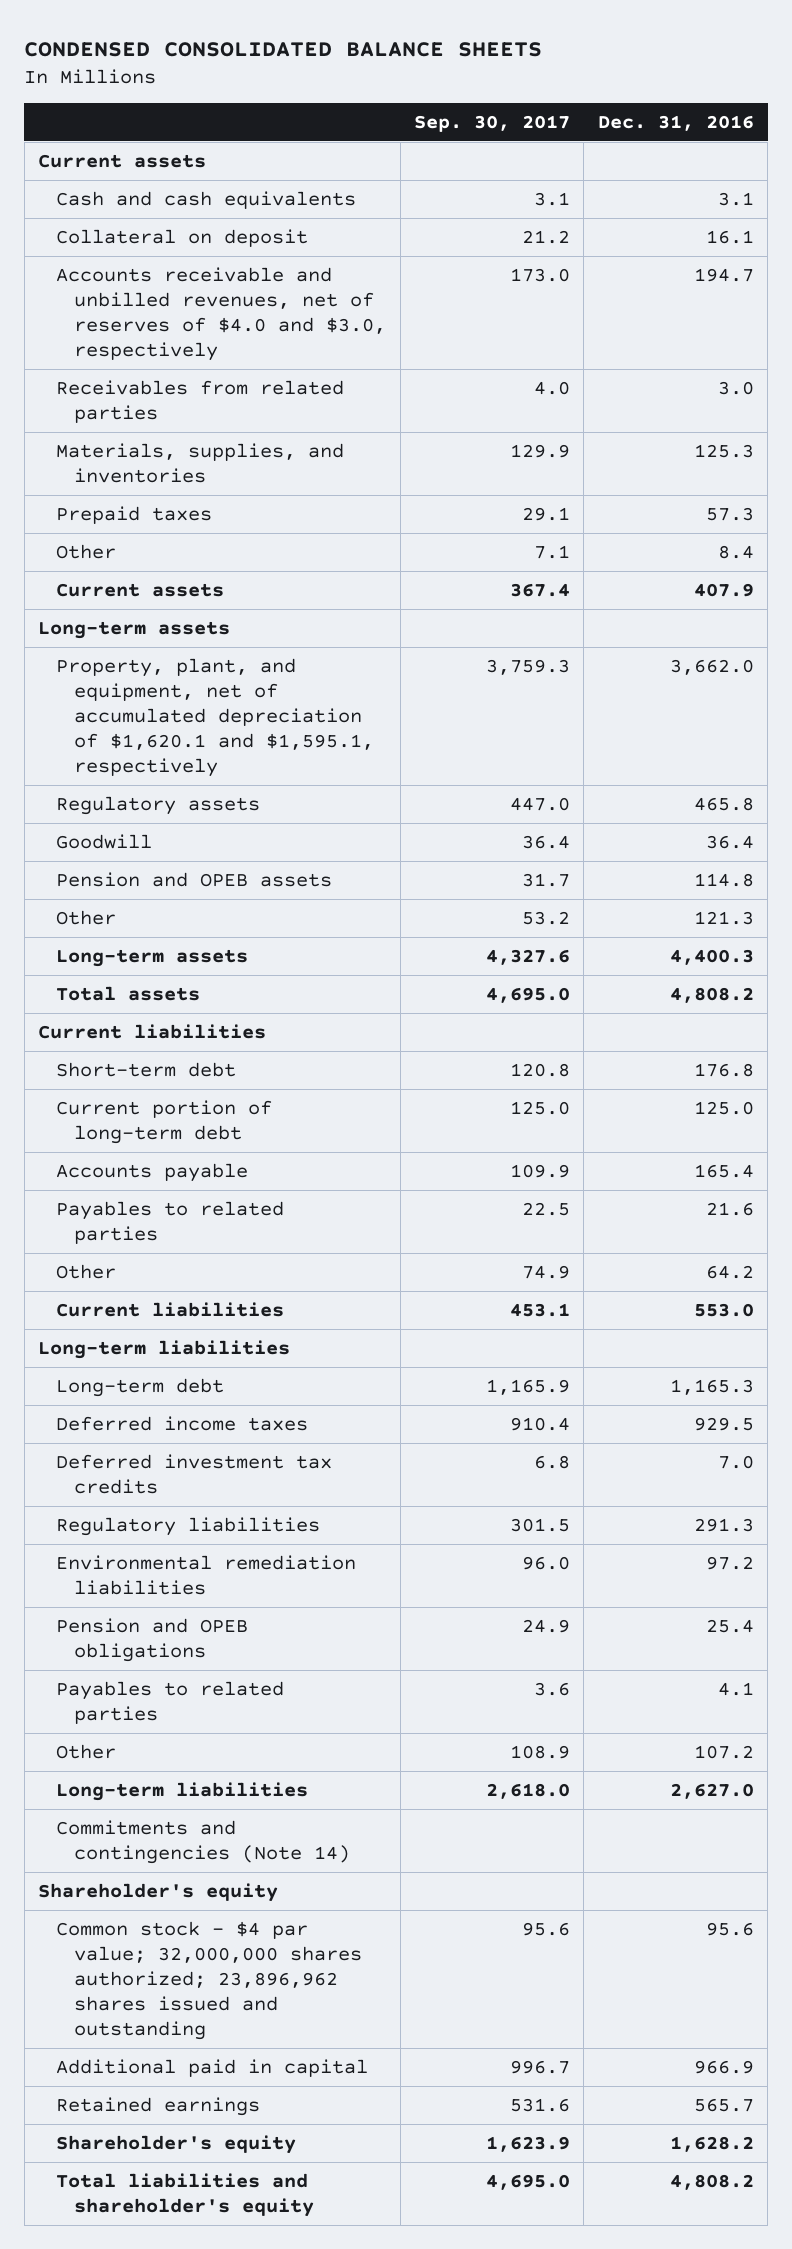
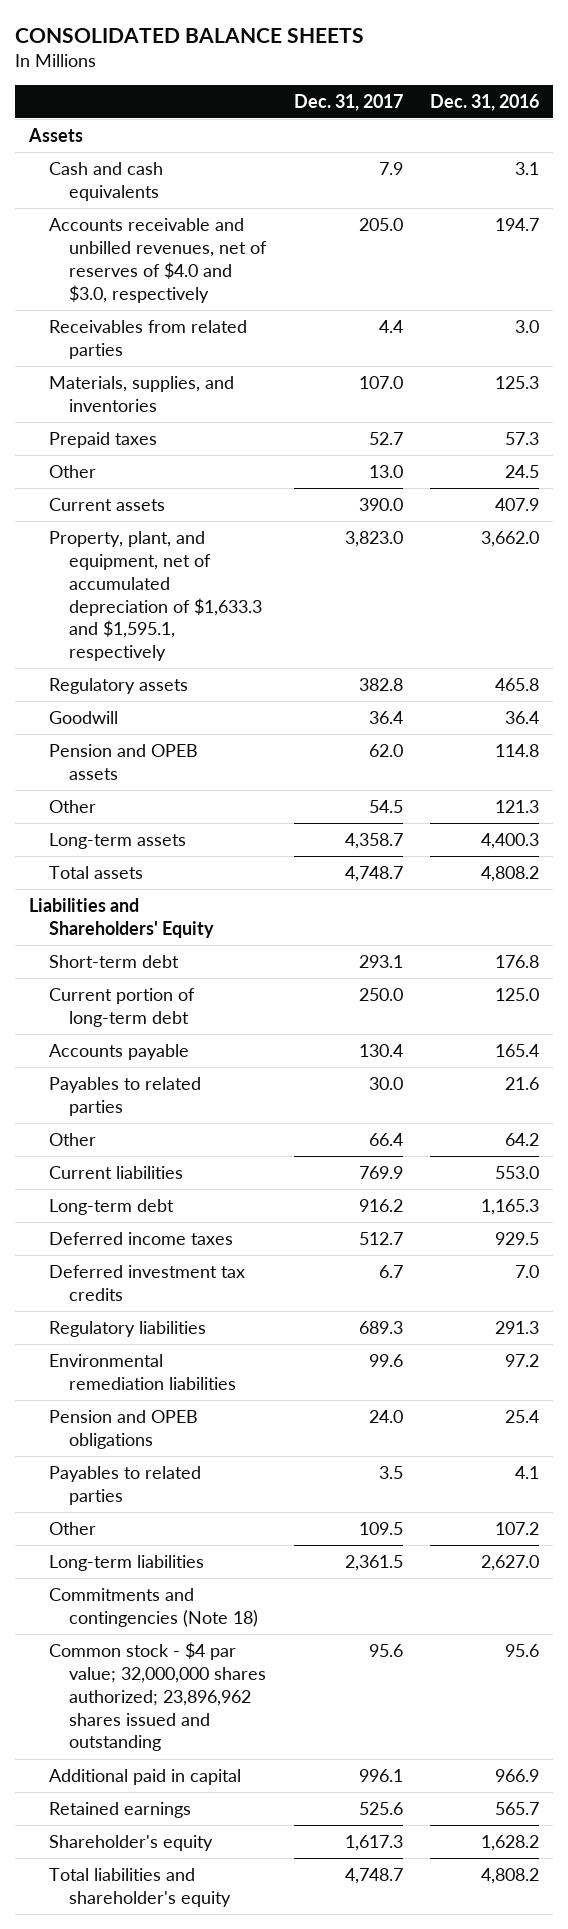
- CONDENSED CONSOLIDATED BALANCE SHEETS
+ CONSOLIDATED BALANCE SHEETS
- | Sep. 30, 2017 | Dec. 31, 2016
+ | Dec. 31, 2017 | Dec. 31, 2016
- Current assets
+ Assets
- Collateral on deposit | 21.2 | 16.1
- Other | 7.1 | 8.4
+ Other | 13.0 | 24.5
- Long-term assets
- Property, plant, and equipment, net of accumulated depreciation of $1,620.1 and $1,595.1, respectively | 3,759.3 | 3,662.0
+ Property, plant, and equipment, net of accumulated depreciation of $1,633.3 and $1,595.1, respectively | 3,823.0 | 3,662.0
- Current liabilities
+ Liabilities and Shareholders' Equity
- Long-term liabilities
- Commitments and contingencies (Note 14)
- Shareholder's equity
+ Commitments and contingencies (Note 18)

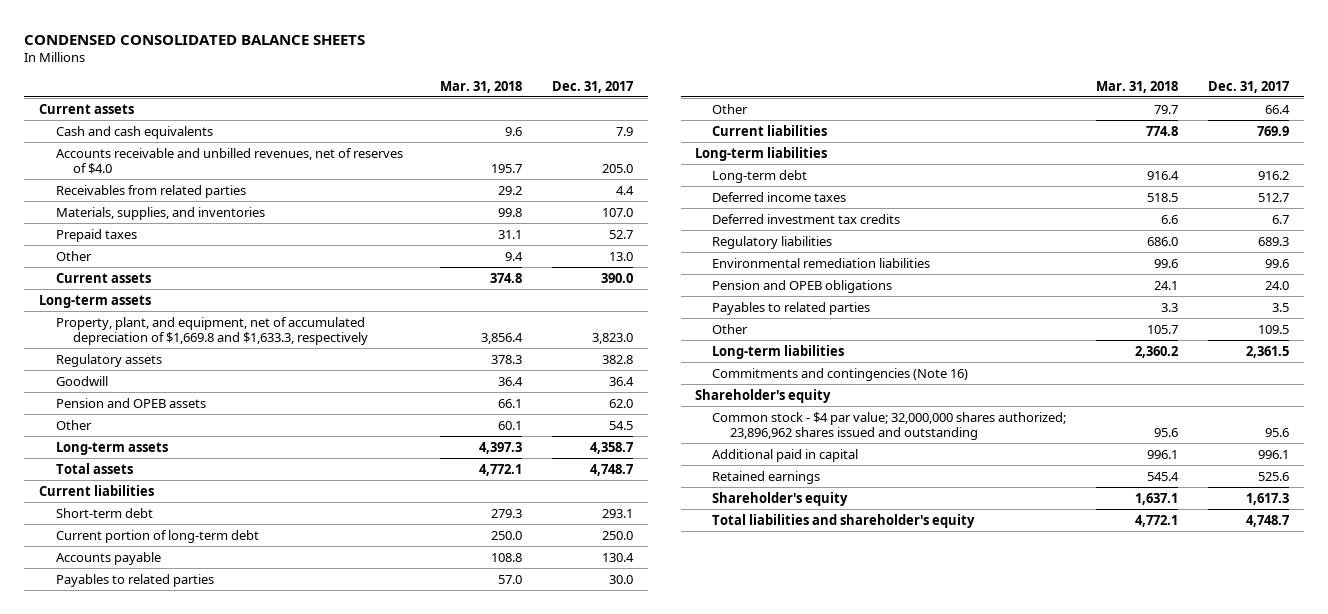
- CONSOLIDATED BALANCE SHEETS
+ CONDENSED CONSOLIDATED BALANCE SHEETS
- | Dec. 31, 2017 | Dec. 31, 2016
+ | Mar. 31, 2018 | Dec. 31, 2017
- Assets
+ Current assets
- Accounts receivable and unbilled revenues, net of reserves of $4.0 and $3.0, respectively | 205.0 | 194.7
+ Accounts receivable and unbilled revenues, net of reserves of $4.0 | 195.7 | 205.0
- Property, plant, and equipment, net of accumulated depreciation of $1,633.3 and $1,595.1, respectively | 3,823.0 | 3,662.0
+ Long-term assets
+ Property, plant, and equipment, net of accumulated depreciation of $1,669.8 and $1,633.3, respectively | 3,856.4 | 3,823.0
- Liabilities and Shareholders' Equity
+ Current liabilities
+ Long-term liabilities
- Commitments and contingencies (Note 18)
+ Commitments and contingencies (Note 16)
+ Shareholder's equity

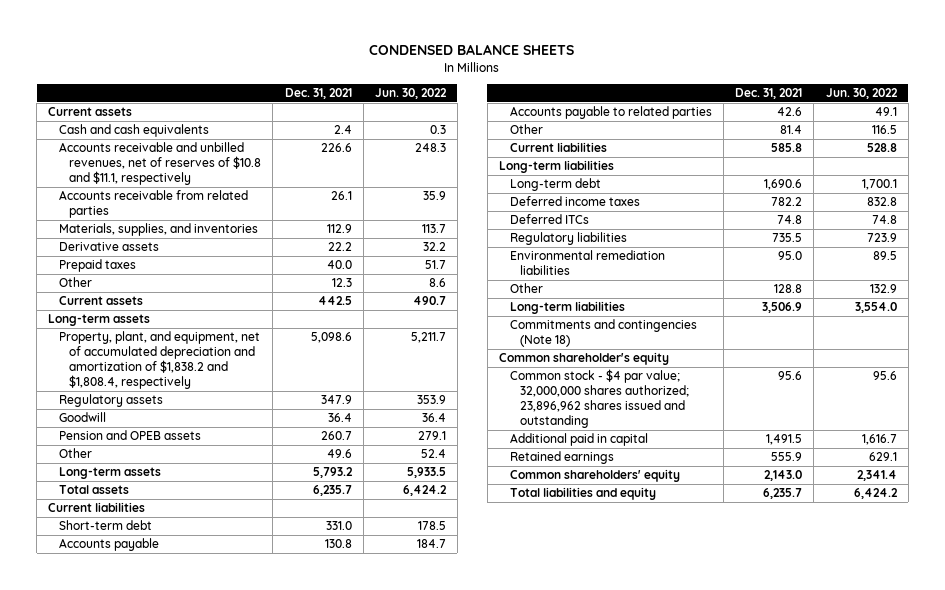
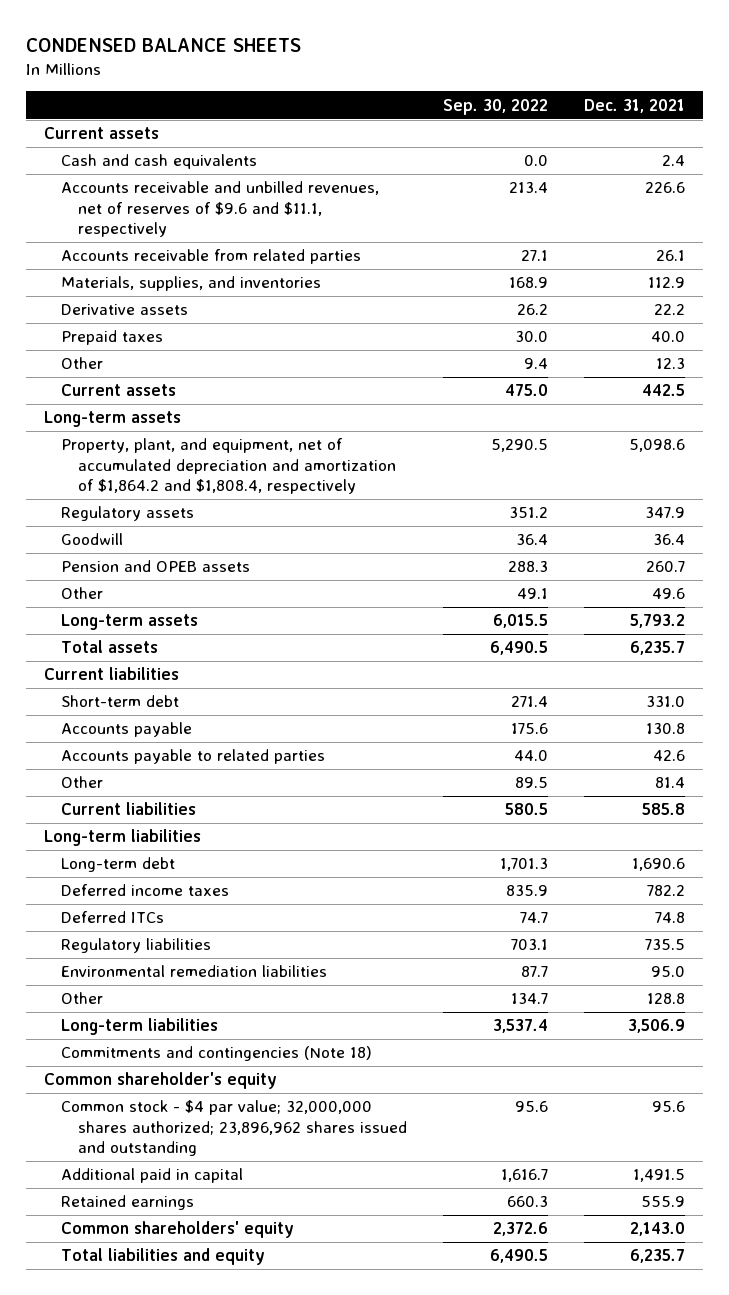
- | Dec. 31, 2021 | Jun. 30, 2022
+ | Sep. 30, 2022 | Dec. 31, 2021
- Accounts receivable and unbilled revenues, net of reserves of $10.8 and $11.1, respectively | 226.6 | 248.3
+ Accounts receivable and unbilled revenues, net of reserves of $9.6 and $11.1, respectively | 213.4 | 226.6
- Property, plant, and equipment, net of accumulated depreciation and amortization of $1,838.2 and $1,808.4, respectively | 5,098.6 | 5,211.7
+ Property, plant, and equipment, net of accumulated depreciation and amortization of $1,864.2 and $1,808.4, respectively | 5,290.5 | 5,098.6

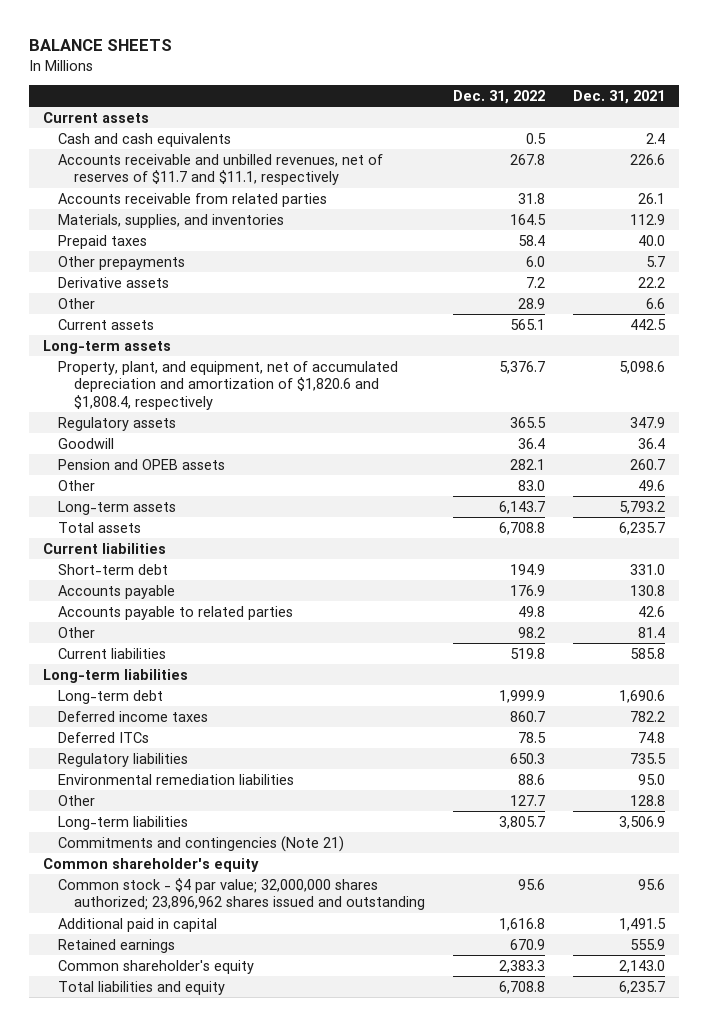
- CONDENSED BALANCE SHEETS
+ BALANCE SHEETS
- | Sep. 30, 2022 | Dec. 31, 2021
+ | Dec. 31, 2022 | Dec. 31, 2021
- Accounts receivable and unbilled revenues, net of reserves of $9.6 and $11.1, respectively | 213.4 | 226.6
+ Accounts receivable and unbilled revenues, net of reserves of $11.7 and $11.1, respectively | 267.8 | 226.6
- Other | 9.4 | 12.3
+ Other prepayments | 6.0 | 5.7
moved down: Derivative assets | 7.2 | 22.2
+ Other | 28.9 | 6.6
- Property, plant, and equipment, net of accumulated depreciation and amortization of $1,864.2 and $1,808.4, respectively | 5,290.5 | 5,098.6
+ Property, plant, and equipment, net of accumulated depreciation and amortization of $1,820.6 and $1,808.4, respectively | 5,376.7 | 5,098.6
- Commitments and contingencies (Note 18)
+ Commitments and contingencies (Note 21)
- Common shareholders' equity | 2,372.6 | 2,143.0
+ Common shareholder's equity | 2,383.3 | 2,143.0

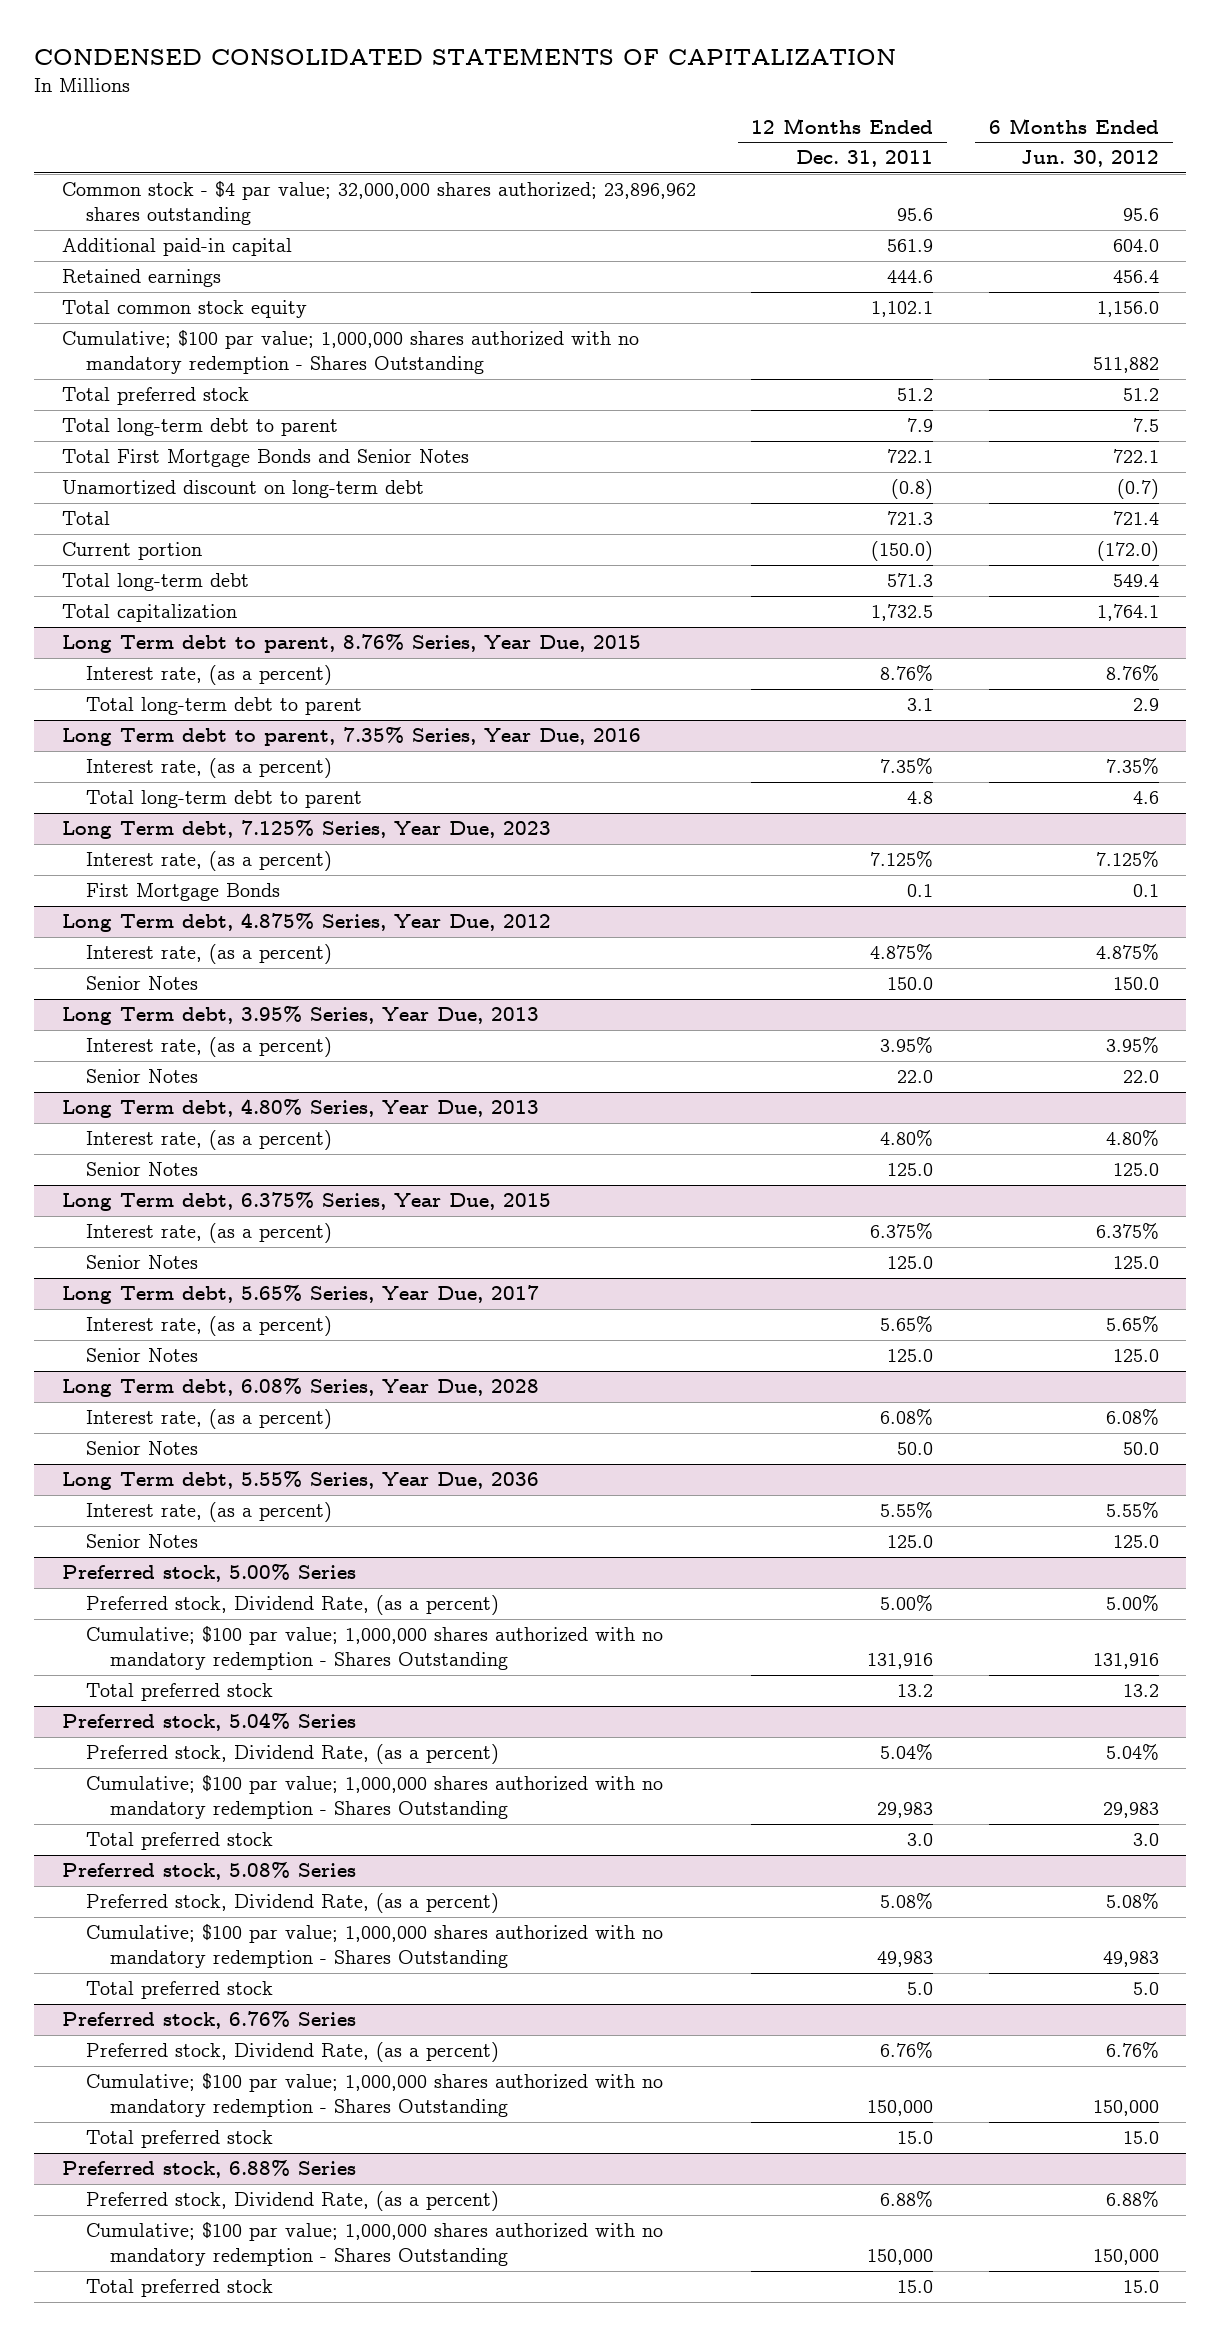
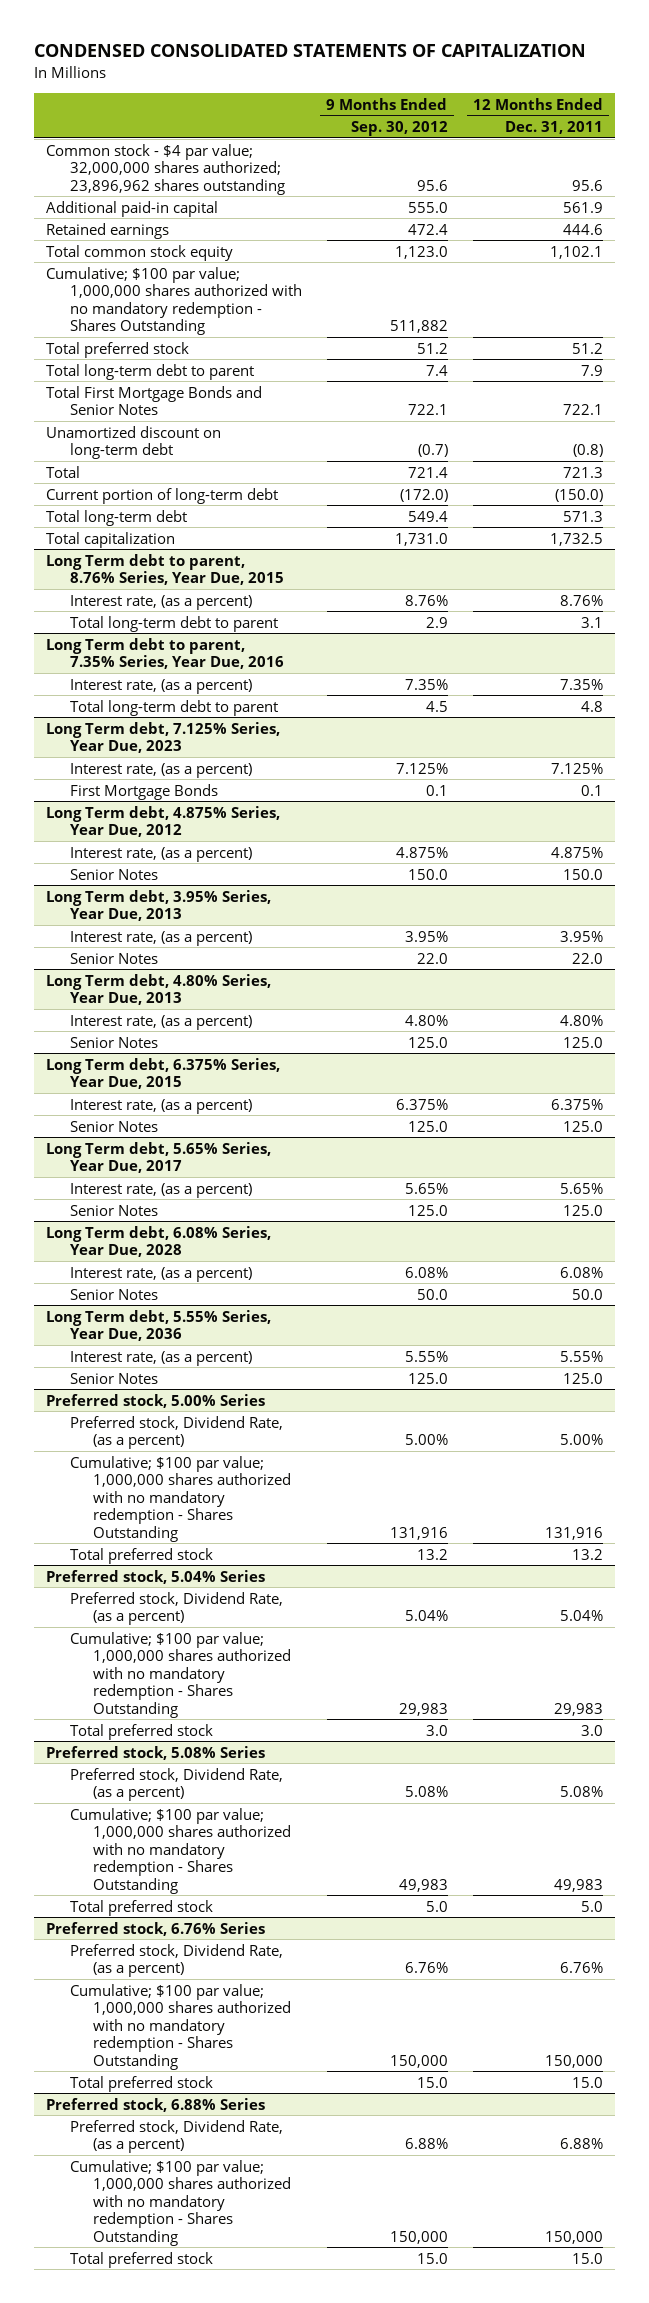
- | 12 Months Ended Dec. 31, 2011 | 6 Months Ended Jun. 30, 2012
+ | 9 Months Ended Sep. 30, 2012 | 12 Months Ended Dec. 31, 2011
- Current portion | (150.0) | (172.0)
+ Current portion of long-term debt | (172.0) | (150.0)

